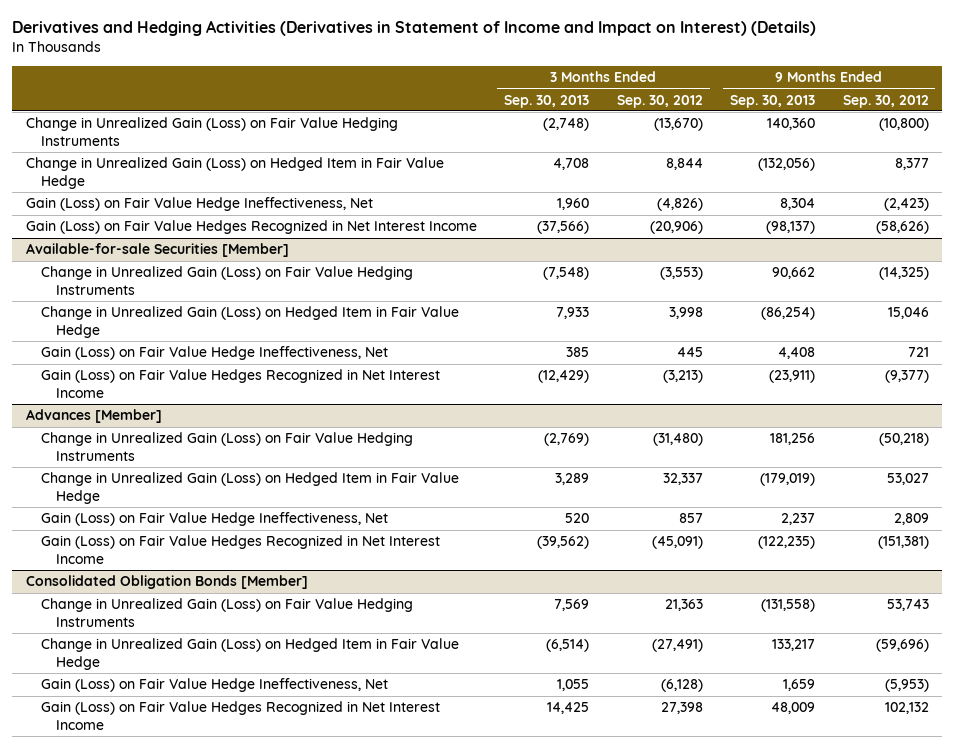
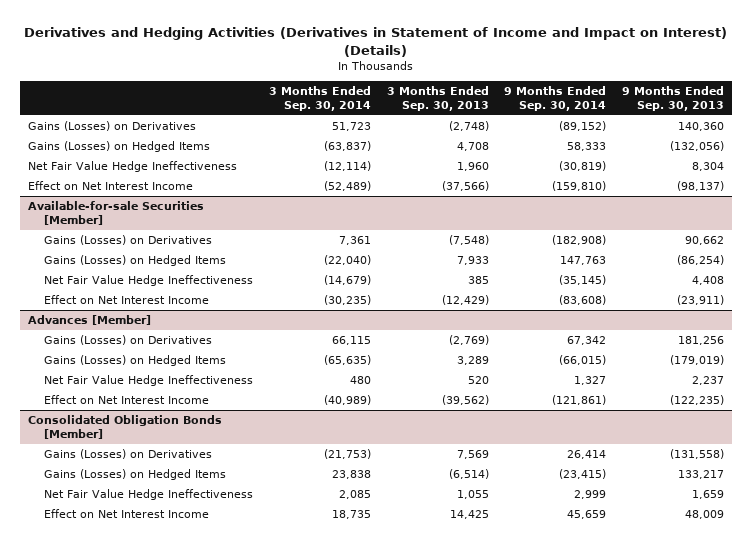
- | 3 Months Ended Sep. 30, 2013 | 3 Months Ended Sep. 30, 2012 | 9 Months Ended Sep. 30, 2013 | 9 Months Ended Sep. 30, 2012
+ | 3 Months Ended Sep. 30, 2014 | 3 Months Ended Sep. 30, 2013 | 9 Months Ended Sep. 30, 2014 | 9 Months Ended Sep. 30, 2013
- Change in Unrealized Gain (Loss) on Fair Value Hedging Instruments | (2,748) | (13,670) | 140,360 | (10,800)
- Change in Unrealized Gain (Loss) on Hedged Item in Fair Value Hedge | 4,708 | 8,844 | (132,056) | 8,377
- Gain (Loss) on Fair Value Hedge Ineffectiveness, Net | 1,960 | (4,826) | 8,304 | (2,423)
- Gain (Loss) on Fair Value Hedges Recognized in Net Interest Income | (37,566) | (20,906) | (98,137) | (58,626)
+ Gains (Losses) on Derivatives | 51,723 | (2,748) | (89,152) | 140,360
+ Gains (Losses) on Hedged Items | (63,837) | 4,708 | 58,333 | (132,056)
+ Net Fair Value Hedge Ineffectiveness | (12,114) | 1,960 | (30,819) | 8,304
+ Effect on Net Interest Income | (52,489) | (37,566) | (159,810) | (98,137)
@ Available-for-sale Securities [Member]
- Change in Unrealized Gain (Loss) on Fair Value Hedging Instruments | (7,548) | (3,553) | 90,662 | (14,325)
- Change in Unrealized Gain (Loss) on Hedged Item in Fair Value Hedge | 7,933 | 3,998 | (86,254) | 15,046
- Gain (Loss) on Fair Value Hedge Ineffectiveness, Net | 385 | 445 | 4,408 | 721
- Gain (Loss) on Fair Value Hedges Recognized in Net Interest Income | (12,429) | (3,213) | (23,911) | (9,377)
+ Gains (Losses) on Derivatives | 7,361 | (7,548) | (182,908) | 90,662
+ Gains (Losses) on Hedged Items | (22,040) | 7,933 | 147,763 | (86,254)
+ Net Fair Value Hedge Ineffectiveness | (14,679) | 385 | (35,145) | 4,408
+ Effect on Net Interest Income | (30,235) | (12,429) | (83,608) | (23,911)
@ Advances [Member]
- Change in Unrealized Gain (Loss) on Fair Value Hedging Instruments | (2,769) | (31,480) | 181,256 | (50,218)
- Change in Unrealized Gain (Loss) on Hedged Item in Fair Value Hedge | 3,289 | 32,337 | (179,019) | 53,027
- Gain (Loss) on Fair Value Hedge Ineffectiveness, Net | 520 | 857 | 2,237 | 2,809
- Gain (Loss) on Fair Value Hedges Recognized in Net Interest Income | (39,562) | (45,091) | (122,235) | (151,381)
+ Gains (Losses) on Derivatives | 66,115 | (2,769) | 67,342 | 181,256
+ Gains (Losses) on Hedged Items | (65,635) | 3,289 | (66,015) | (179,019)
+ Net Fair Value Hedge Ineffectiveness | 480 | 520 | 1,327 | 2,237
+ Effect on Net Interest Income | (40,989) | (39,562) | (121,861) | (122,235)
@ Consolidated Obligation Bonds [Member]
- Change in Unrealized Gain (Loss) on Fair Value Hedging Instruments | 7,569 | 21,363 | (131,558) | 53,743
- Change in Unrealized Gain (Loss) on Hedged Item in Fair Value Hedge | (6,514) | (27,491) | 133,217 | (59,696)
- Gain (Loss) on Fair Value Hedge Ineffectiveness, Net | 1,055 | (6,128) | 1,659 | (5,953)
- Gain (Loss) on Fair Value Hedges Recognized in Net Interest Income | 14,425 | 27,398 | 48,009 | 102,132
+ Gains (Losses) on Derivatives | (21,753) | 7,569 | 26,414 | (131,558)
+ Gains (Losses) on Hedged Items | 23,838 | (6,514) | (23,415) | 133,217
+ Net Fair Value Hedge Ineffectiveness | 2,085 | 1,055 | 2,999 | 1,659
+ Effect on Net Interest Income | 18,735 | 14,425 | 45,659 | 48,009

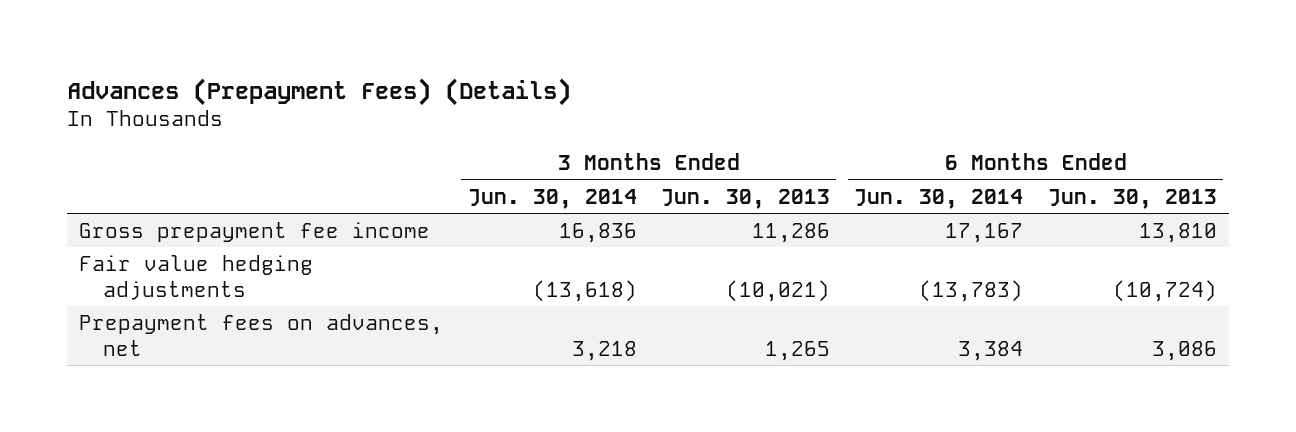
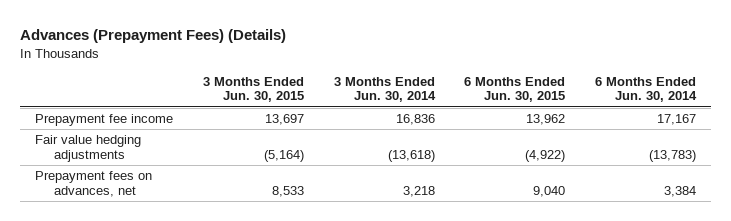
- | 3 Months Ended Jun. 30, 2014 | 3 Months Ended Jun. 30, 2013 | 6 Months Ended Jun. 30, 2014 | 6 Months Ended Jun. 30, 2013
+ | 3 Months Ended Jun. 30, 2015 | 3 Months Ended Jun. 30, 2014 | 6 Months Ended Jun. 30, 2015 | 6 Months Ended Jun. 30, 2014
- Gross prepayment fee income | 16,836 | 11,286 | 17,167 | 13,810
+ Prepayment fee income | 13,697 | 16,836 | 13,962 | 17,167

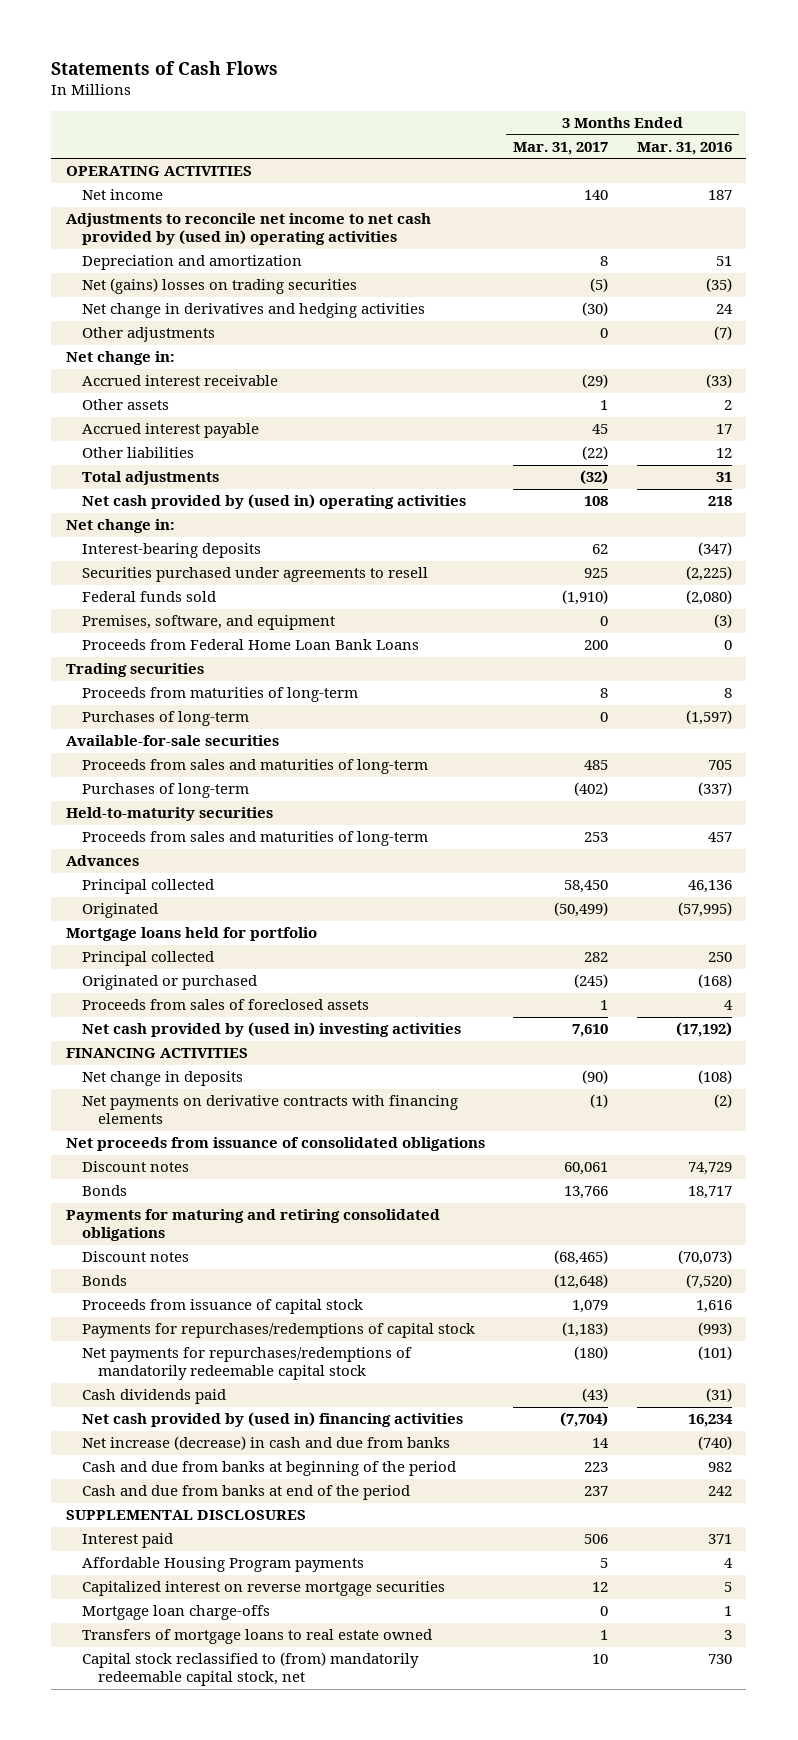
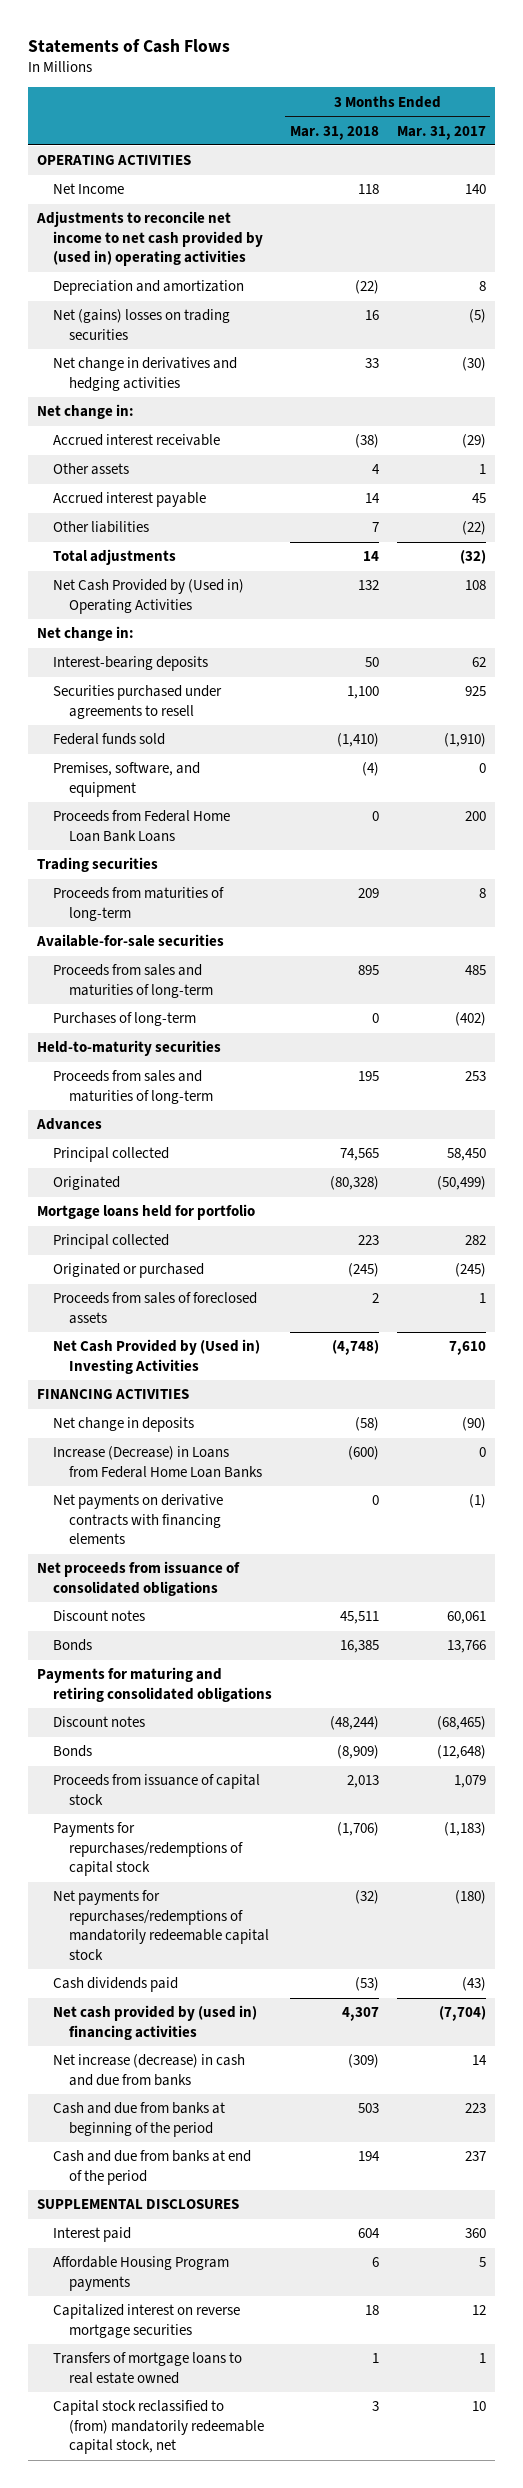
- | 3 Months Ended Mar. 31, 2017 | 3 Months Ended Mar. 31, 2016
+ | 3 Months Ended Mar. 31, 2018 | 3 Months Ended Mar. 31, 2017
- Net income | 140 | 187
+ Net Income | 118 | 140
- Other adjustments | 0 | (7)
- Net cash provided by (used in) operating activities | 108 | 218
+ Net Cash Provided by (Used in) Operating Activities | 132 | 108
- Purchases of long-term | 0 | (1,597)
- Net cash provided by (used in) investing activities | 7,610 | (17,192)
+ Net Cash Provided by (Used in) Investing Activities | (4,748) | 7,610
+ Increase (Decrease) in Loans from Federal Home Loan Banks | (600) | 0
- Interest paid | 506 | 371
+ Interest paid | 604 | 360
- Mortgage loan charge-offs | 0 | 1

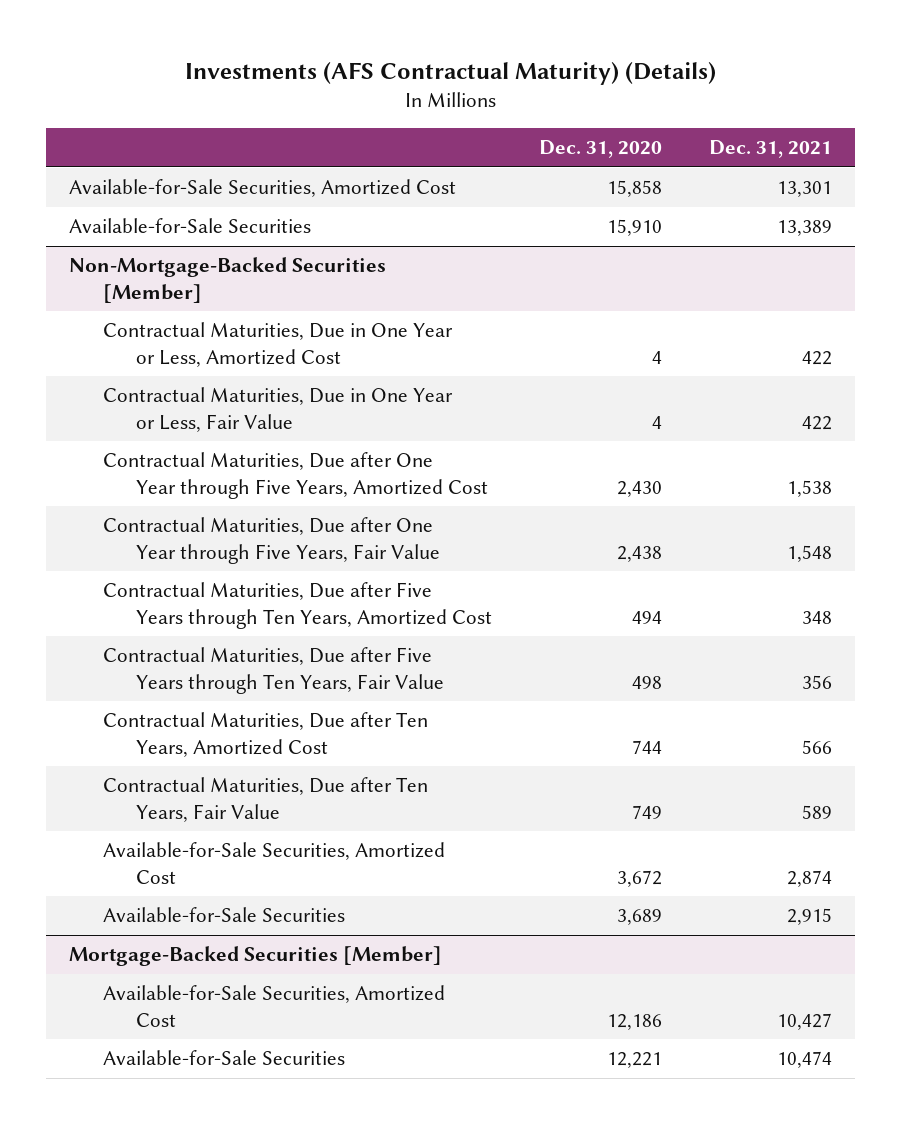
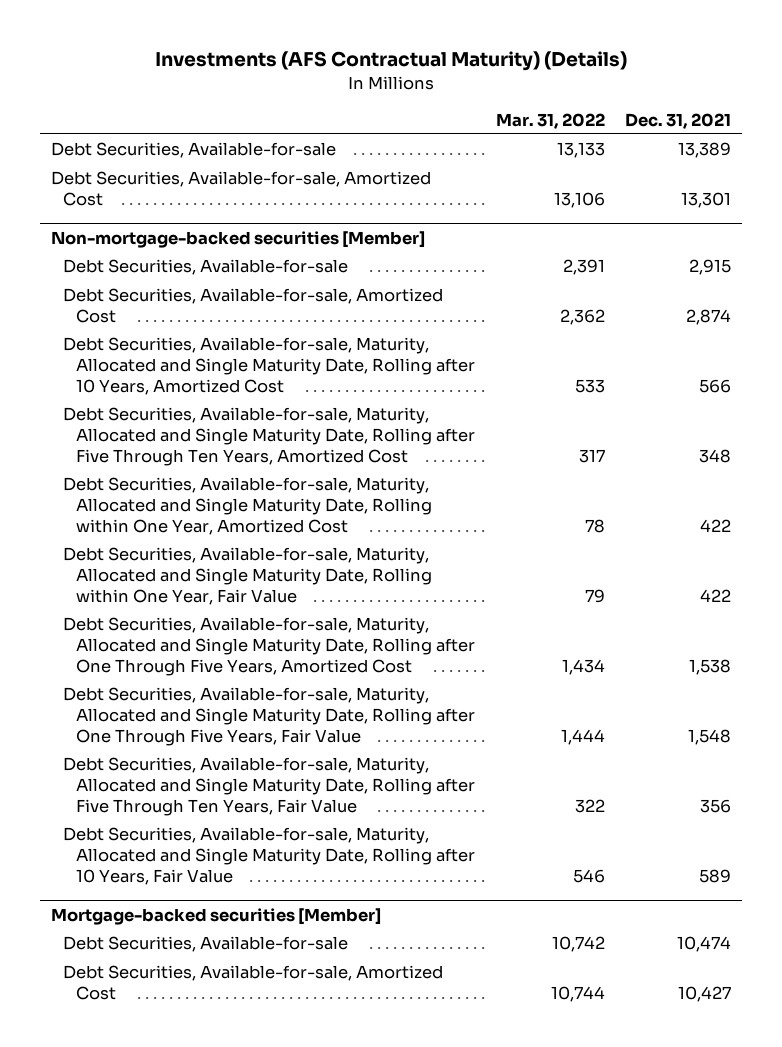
- | Dec. 31, 2020 | Dec. 31, 2021
+ | Mar. 31, 2022 | Dec. 31, 2021
- Available-for-Sale Securities, Amortized Cost | 15,858 | 13,301
- Available-for-Sale Securities | 15,910 | 13,389
- Non-Mortgage-Backed Securities [Member]
- Contractual Maturities, Due in One Year or Less, Amortized Cost | 4 | 422
- Contractual Maturities, Due in One Year or Less, Fair Value | 4 | 422
- Contractual Maturities, Due after One Year through Five Years, Amortized Cost | 2,430 | 1,538
- Contractual Maturities, Due after One Year through Five Years, Fair Value | 2,438 | 1,548
- Contractual Maturities, Due after Five Years through Ten Years, Amortized Cost | 494 | 348
- Contractual Maturities, Due after Five Years through Ten Years, Fair Value | 498 | 356
- Contractual Maturities, Due after Ten Years, Amortized Cost | 744 | 566
- Contractual Maturities, Due after Ten Years, Fair Value | 749 | 589
- Available-for-Sale Securities, Amortized Cost | 3,672 | 2,874
- Available-for-Sale Securities | 3,689 | 2,915
- Mortgage-Backed Securities [Member]
- Available-for-Sale Securities, Amortized Cost | 12,186 | 10,427
- Available-for-Sale Securities | 12,221 | 10,474
+ Debt Securities, Available-for-sale | 13,133 | 13,389
+ Debt Securities, Available-for-sale, Amortized Cost | 13,106 | 13,301
+ Non-mortgage-backed securities [Member]
+ Debt Securities, Available-for-sale | 2,391 | 2,915
+ Debt Securities, Available-for-sale, Amortized Cost | 2,362 | 2,874
+ Debt Securities, Available-for-sale, Maturity, Allocated and Single Maturity Date, Rolling after 10 Years, Amortized Cost | 533 | 566
+ Debt Securities, Available-for-sale, Maturity, Allocated and Single Maturity Date, Rolling after Five Through Ten Years, Amortized Cost | 317 | 348
+ Debt Securities, Available-for-sale, Maturity, Allocated and Single Maturity Date, Rolling within One Year, Amortized Cost | 78 | 422
+ Debt Securities, Available-for-sale, Maturity, Allocated and Single Maturity Date, Rolling within One Year, Fair Value | 79 | 422
+ Debt Securities, Available-for-sale, Maturity, Allocated and Single Maturity Date, Rolling after One Through Five Years, Amortized Cost | 1,434 | 1,538
+ Debt Securities, Available-for-sale, Maturity, Allocated and Single Maturity Date, Rolling after One Through Five Years, Fair Value | 1,444 | 1,548
+ Debt Securities, Available-for-sale, Maturity, Allocated and Single Maturity Date, Rolling after Five Through Ten Years, Fair Value | 322 | 356
+ Debt Securities, Available-for-sale, Maturity, Allocated and Single Maturity Date, Rolling after 10 Years, Fair Value | 546 | 589
+ Mortgage-backed securities [Member]
+ Debt Securities, Available-for-sale | 10,742 | 10,474
+ Debt Securities, Available-for-sale, Amortized Cost | 10,744 | 10,427

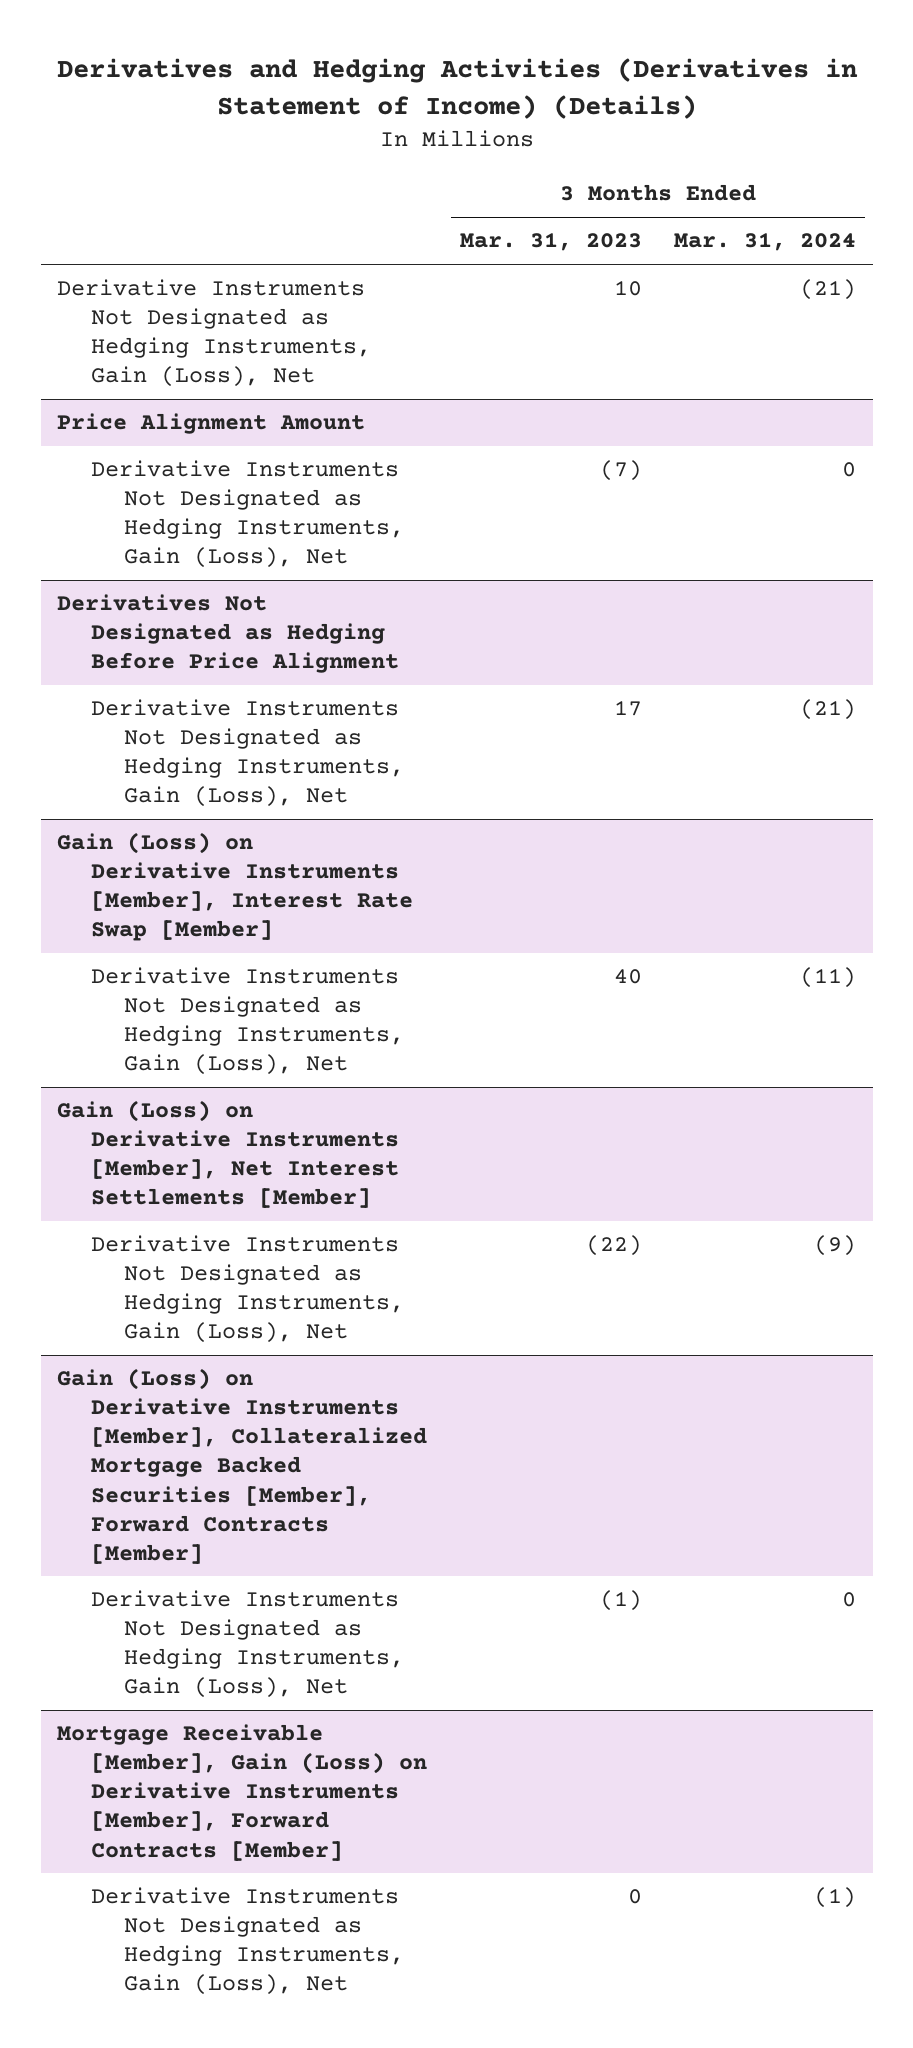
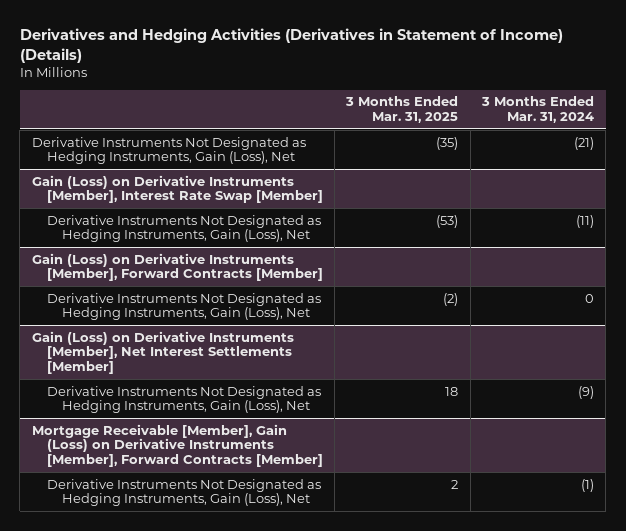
- | 3 Months Ended Mar. 31, 2023 | 3 Months Ended Mar. 31, 2024
+ | 3 Months Ended Mar. 31, 2025 | 3 Months Ended Mar. 31, 2024
- Price Alignment Amount
- Derivative Instruments Not Designated as Hedging Instruments, Gain (Loss), Net | (7) | 0
- Derivatives Not Designated as Hedging Before Price Alignment
- Derivative Instruments Not Designated as Hedging Instruments, Gain (Loss), Net | 17 | (21)
+ Gain (Loss) on Derivative Instruments [Member], Forward Contracts [Member]
+ Derivative Instruments Not Designated as Hedging Instruments, Gain (Loss), Net | (2) | 0
- Gain (Loss) on Derivative Instruments [Member], Collateralized Mortgage Backed Securities [Member], Forward Contracts [Member]
- Derivative Instruments Not Designated as Hedging Instruments, Gain (Loss), Net | (1) | 0

